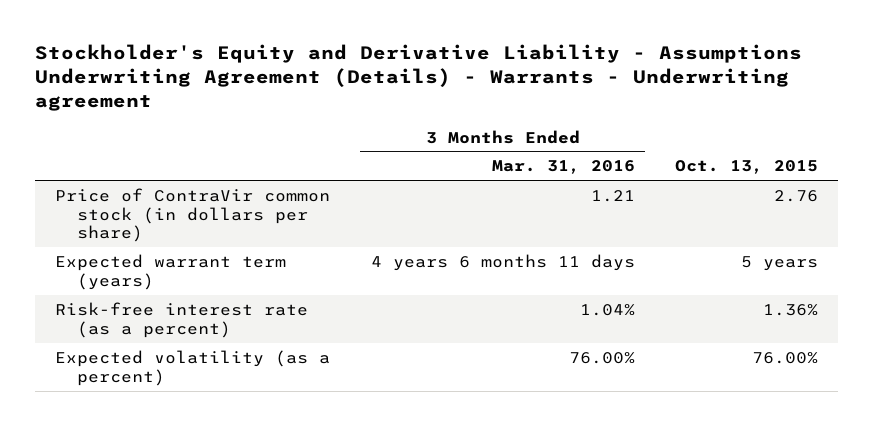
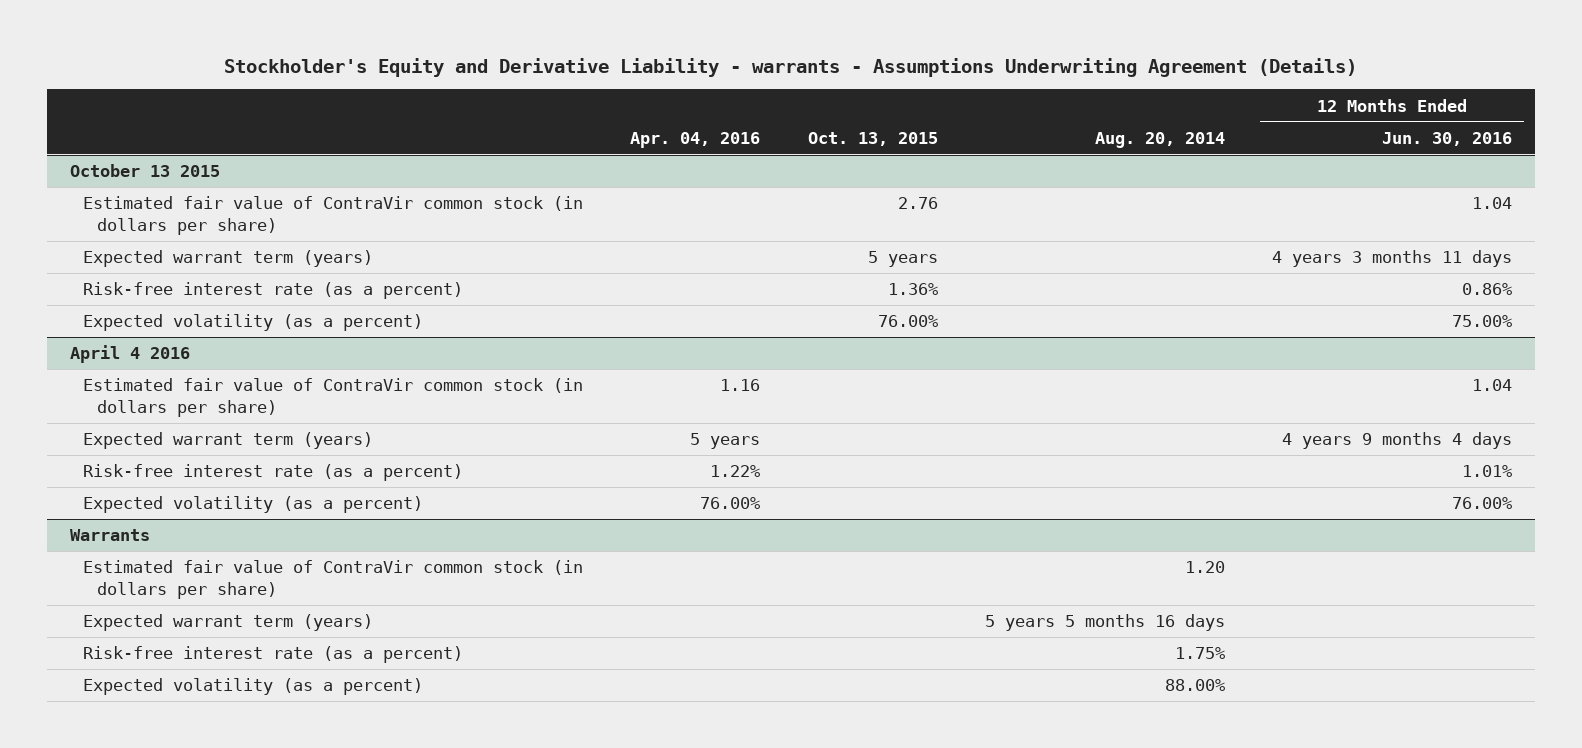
- Stockholder's Equity and Derivative Liability - Assumptions Underwriting Agreement (Details) - Warrants - Underwriting agreement
+ Stockholder's Equity and Derivative Liability - warrants - Assumptions Underwriting Agreement (Details)
- | 3 Months Ended Mar. 31, 2016 | Oct. 13, 2015
+ | Apr. 04, 2016 | Oct. 13, 2015 | Aug. 20, 2014 | 12 Months Ended Jun. 30, 2016
- Price of ContraVir common stock (in dollars per share) | 1.21 | 2.76
+ October 13 2015
+ Estimated fair value of ContraVir common stock (in dollars per share) | | 2.76 | | 1.04
+ April 4 2016
+ Estimated fair value of ContraVir common stock (in dollars per share) | 1.16 | | | 1.04
+ Expected warrant term (years) | 5 years | | | 4 years 9 months 4 days
+ Risk-free interest rate (as a percent) | 1.22% | | | 1.01%
+ Expected volatility (as a percent) | 76.00% | | | 76.00%
+ Warrants
+ Estimated fair value of ContraVir common stock (in dollars per share) | | | 1.20 |
+ Expected warrant term (years) | | | 5 years 5 months 16 days |
+ Risk-free interest rate (as a percent) | | | 1.75% |
+ Expected volatility (as a percent) | | | 88.00% |

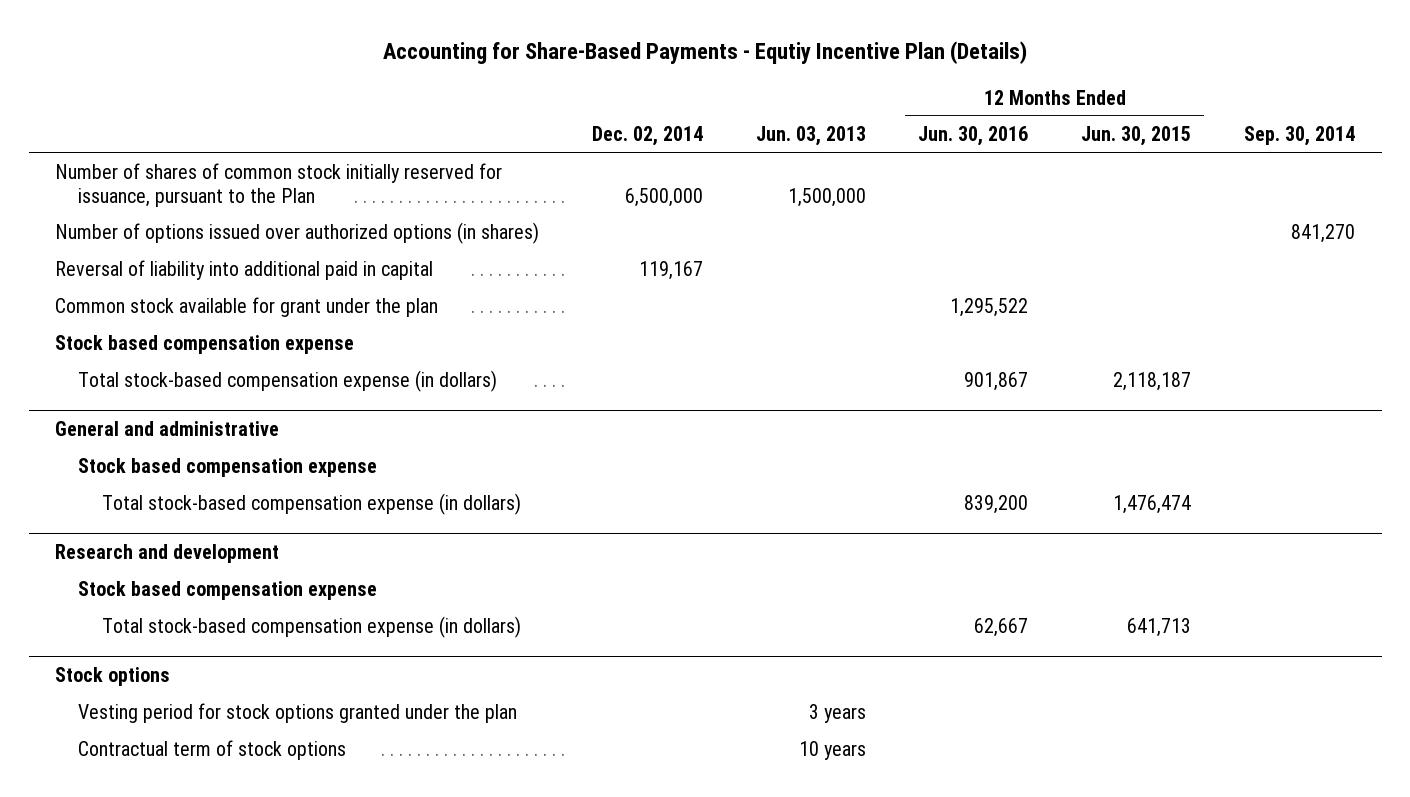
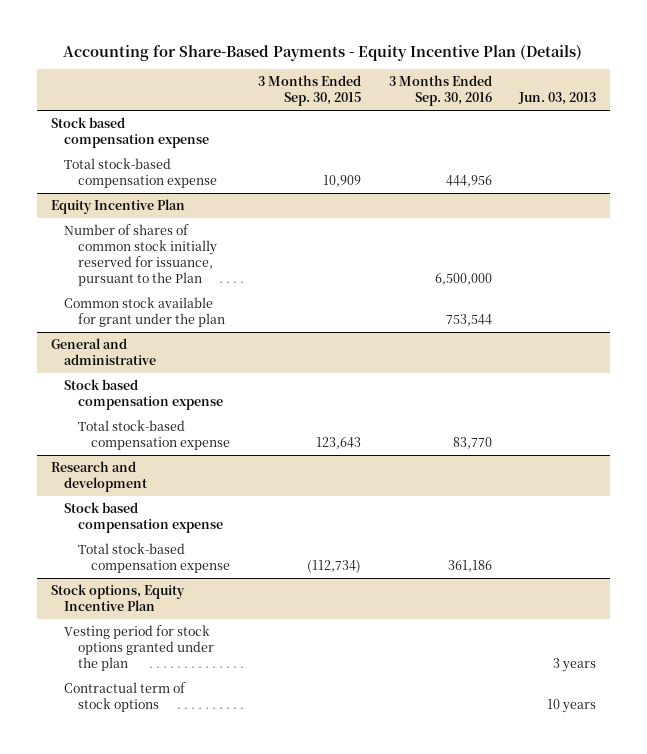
- Accounting for Share-Based Payments - Equtiy Incentive Plan (Details)
+ Accounting for Share-Based Payments - Equity Incentive Plan (Details)
- | Dec. 02, 2014 | Jun. 03, 2013 | 12 Months Ended Jun. 30, 2016 | 12 Months Ended Jun. 30, 2015 | Sep. 30, 2014
+ | 3 Months Ended Sep. 30, 2015 | 3 Months Ended Sep. 30, 2016 | Jun. 03, 2013
- Number of shares of common stock initially reserved for issuance, pursuant to the Plan | 6,500,000 | 1,500,000 | | |
- Number of options issued over authorized options (in shares) | | | | | 841,270
- Reversal of liability into additional paid in capital | 119,167 | | | |
- Common stock available for grant under the plan | | | 1,295,522 | |
- Total stock-based compensation expense (in dollars) | | | 901,867 | 2,118,187 |
+ Total stock-based compensation expense | 10,909 | 444,956 |
+ Equity Incentive Plan
+ Number of shares of common stock initially reserved for issuance, pursuant to the Plan | | 6,500,000 |
+ Common stock available for grant under the plan | | 753,544 |
@ General and administrative
- Total stock-based compensation expense (in dollars) | | | 839,200 | 1,476,474 |
+ Total stock-based compensation expense | 123,643 | 83,770 |
@ Research and development
- Total stock-based compensation expense (in dollars) | | | 62,667 | 641,713 |
- Stock options
@ Research and development
+ Total stock-based compensation expense | (112,734) | 361,186 |
+ Stock options, Equity Incentive Plan

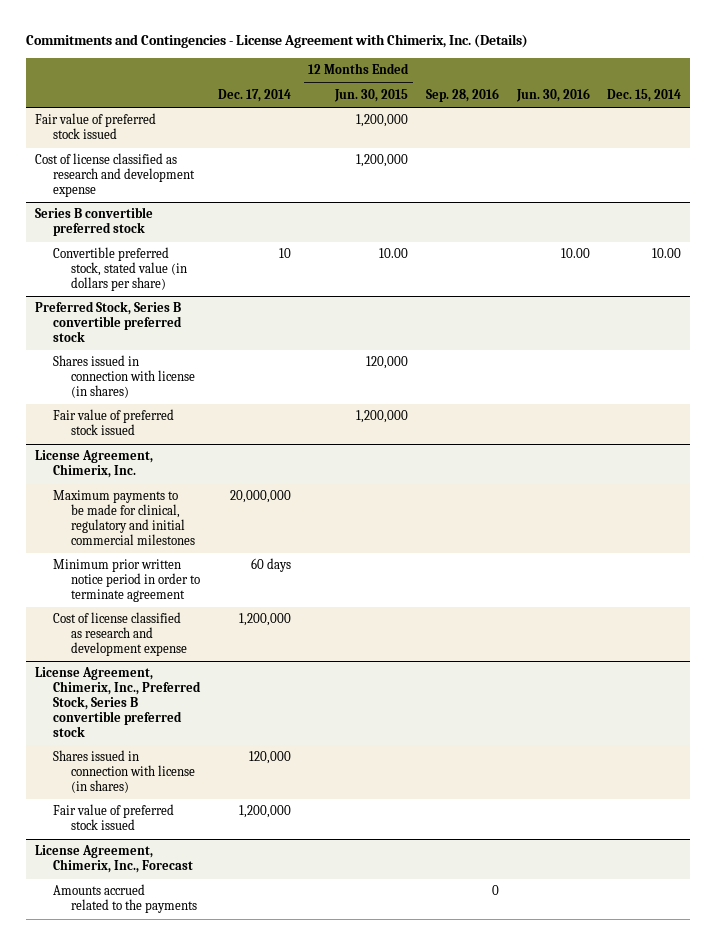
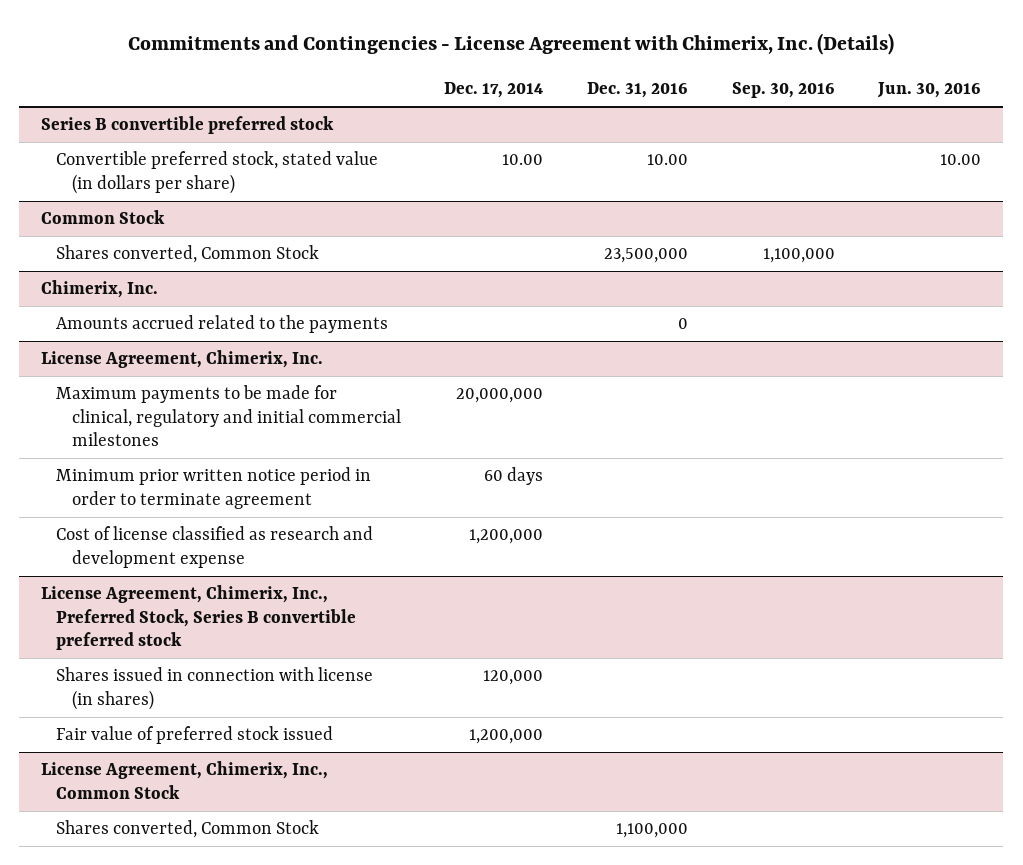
- | Dec. 17, 2014 | 12 Months Ended Jun. 30, 2015 | Sep. 28, 2016 | Jun. 30, 2016 | Dec. 15, 2014
+ | Dec. 17, 2014 | Dec. 31, 2016 | Sep. 30, 2016 | Jun. 30, 2016
- Fair value of preferred stock issued | | 1,200,000 | | |
- Cost of license classified as research and development expense | | 1,200,000 | | |
@ Series B convertible preferred stock
- Convertible preferred stock, stated value (in dollars per share) | 10 | 10.00 | | 10.00 | 10.00
- Preferred Stock, Series B convertible preferred stock
- Shares issued in connection with license (in shares) | | 120,000 | | |
- Fair value of preferred stock issued | | 1,200,000 | | |
@ Series B convertible preferred stock
+ Convertible preferred stock, stated value (in dollars per share) | 10.00 | 10.00 | | 10.00
+ Common Stock
+ Shares converted, Common Stock | | 23,500,000 | 1,100,000 |
+ Chimerix, Inc.
+ Amounts accrued related to the payments | | 0 | |
- License Agreement, Chimerix, Inc., Forecast
- Amounts accrued related to the payments | | | 0 | |
+ License Agreement, Chimerix, Inc., Common Stock
+ Shares converted, Common Stock | | 1,100,000 | |

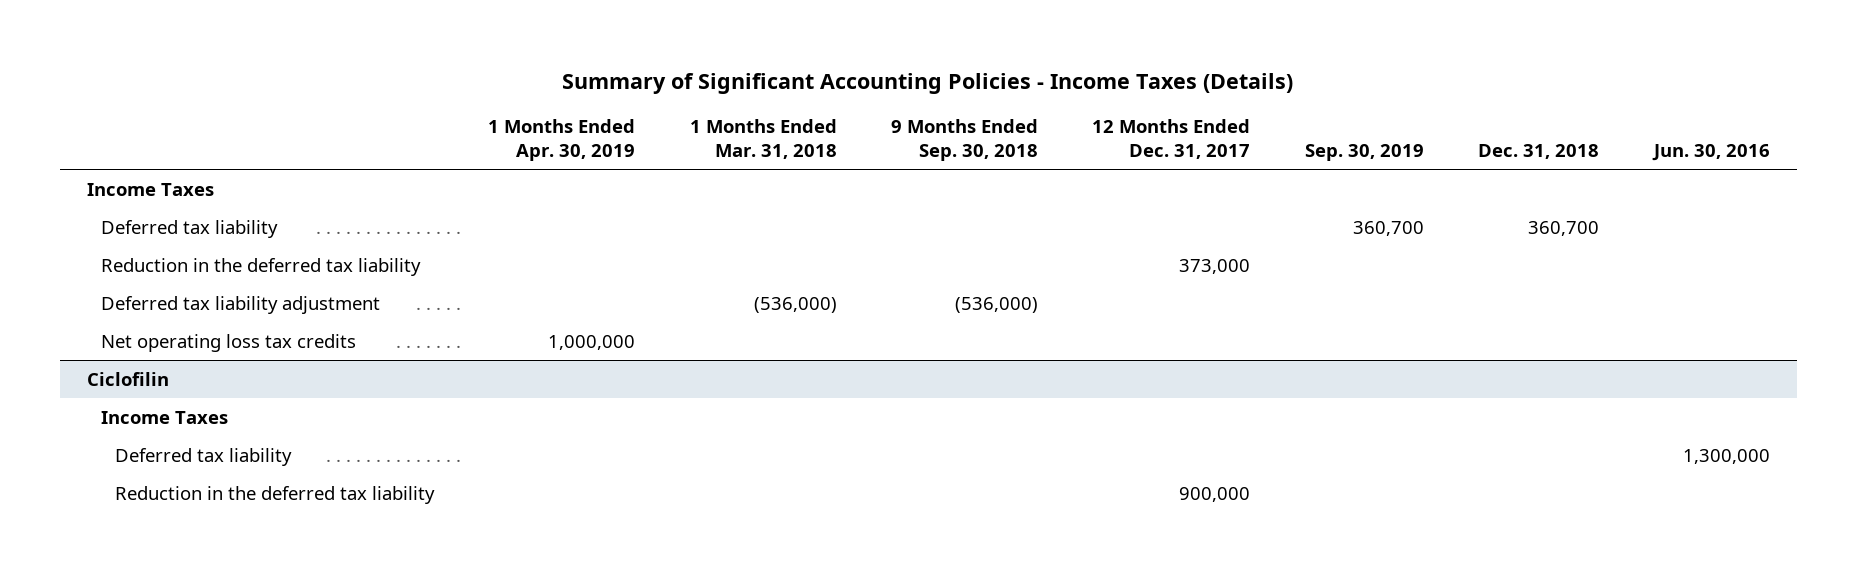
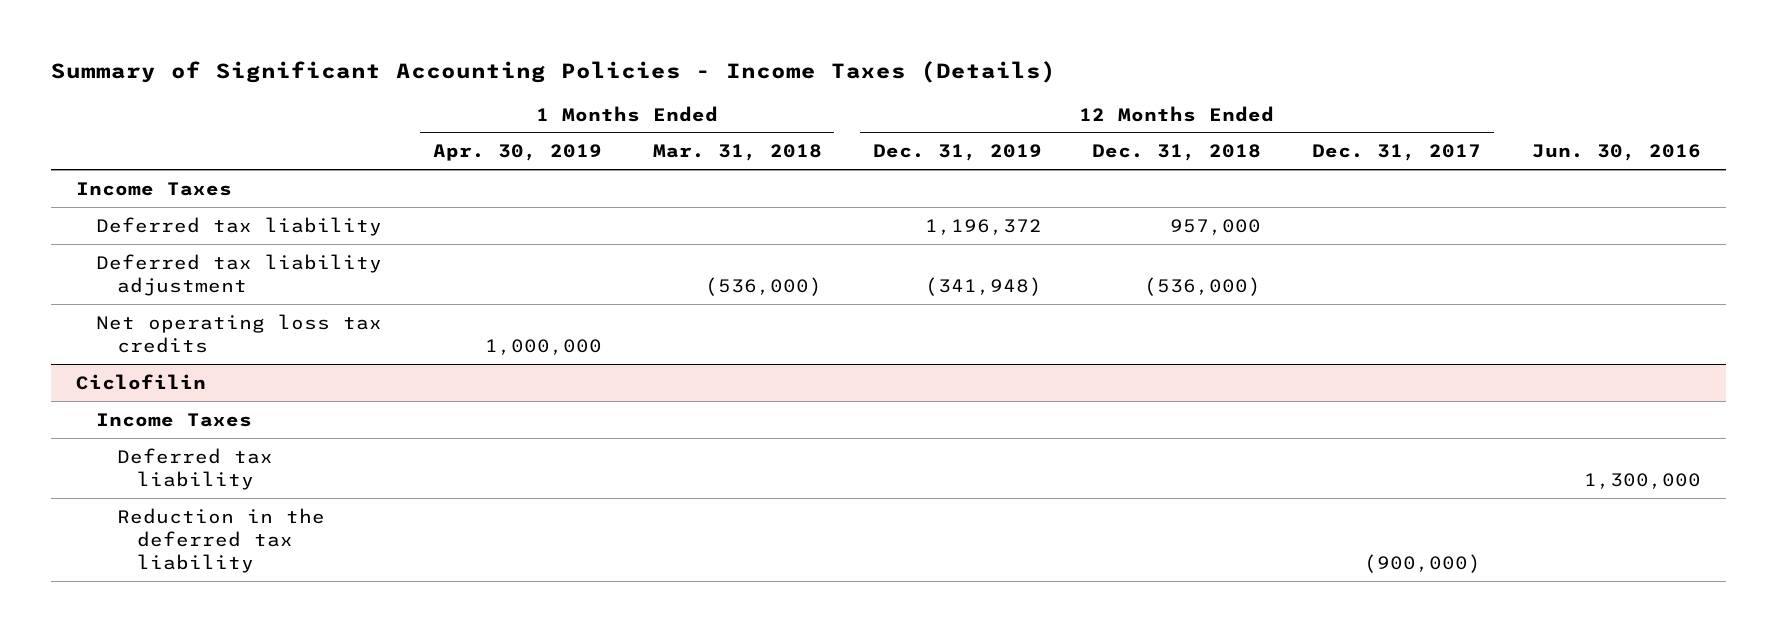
- | 1 Months Ended Apr. 30, 2019 | 1 Months Ended Mar. 31, 2018 | 9 Months Ended Sep. 30, 2018 | 12 Months Ended Dec. 31, 2017 | Sep. 30, 2019 | Dec. 31, 2018 | Jun. 30, 2016
+ | 1 Months Ended Apr. 30, 2019 | 1 Months Ended Mar. 31, 2018 | 12 Months Ended Dec. 31, 2019 | 12 Months Ended Dec. 31, 2018 | 12 Months Ended Dec. 31, 2017 | Jun. 30, 2016
- Reduction in the deferred tax liability | | | | 373,000 | | |
@ Ciclofilin
- Reduction in the deferred tax liability | | | | 900,000 | | |
+ Reduction in the deferred tax liability | | | | | (900,000) |

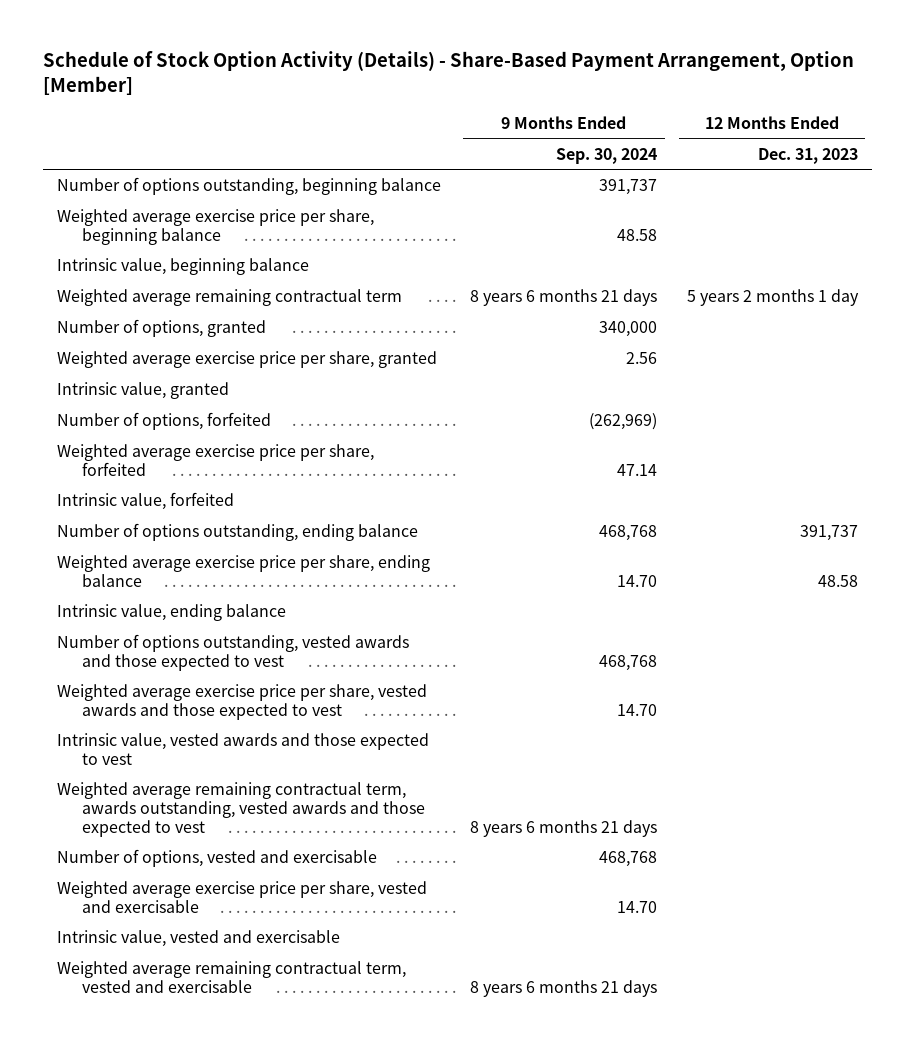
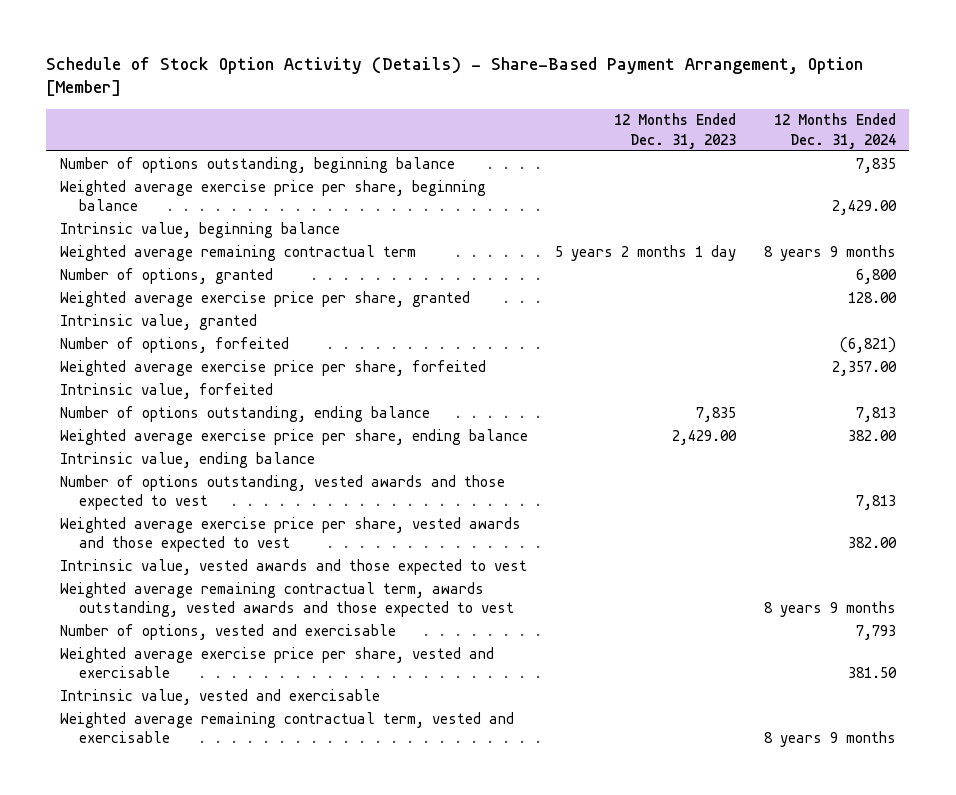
- | 9 Months Ended Sep. 30, 2024 | 12 Months Ended Dec. 31, 2023
+ | 12 Months Ended Dec. 31, 2023 | 12 Months Ended Dec. 31, 2024
- Number of options outstanding, ending balance | 468,768 | 391,737
- Weighted average exercise price per share, ending balance | 14.70 | 48.58
+ Number of options outstanding, ending balance | 7,835 | 7,813
+ Weighted average exercise price per share, ending balance | 2,429.00 | 382.00

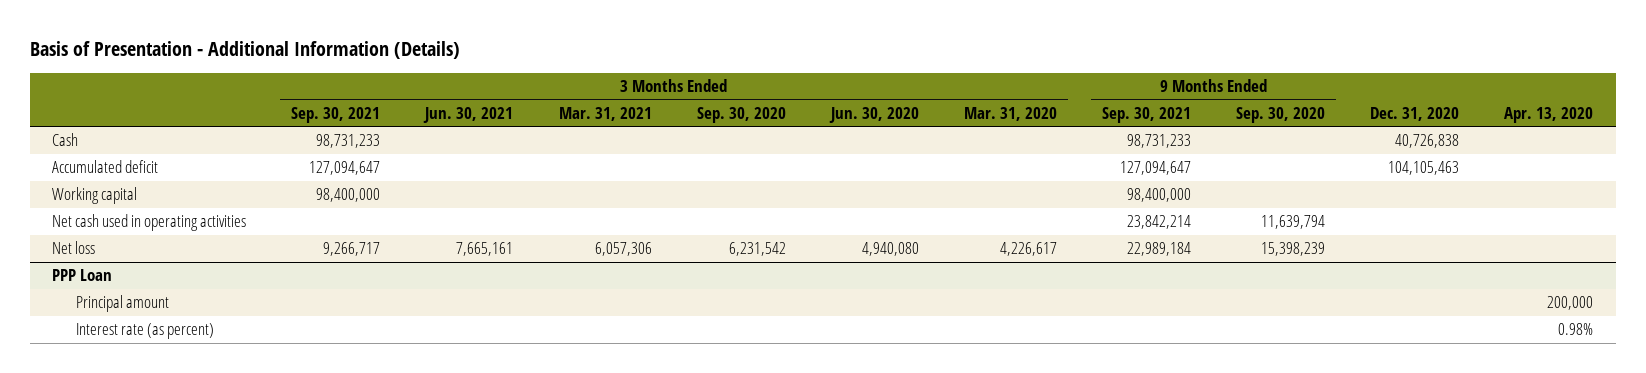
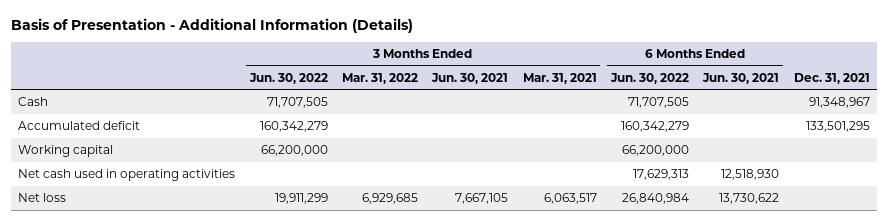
- | 3 Months Ended Sep. 30, 2021 | 3 Months Ended Jun. 30, 2021 | 3 Months Ended Mar. 31, 2021 | 3 Months Ended Sep. 30, 2020 | 3 Months Ended Jun. 30, 2020 | 3 Months Ended Mar. 31, 2020 | 9 Months Ended Sep. 30, 2021 | 9 Months Ended Sep. 30, 2020 | Dec. 31, 2020 | Apr. 13, 2020
+ | 3 Months Ended Jun. 30, 2022 | 3 Months Ended Mar. 31, 2022 | 3 Months Ended Jun. 30, 2021 | 3 Months Ended Mar. 31, 2021 | 6 Months Ended Jun. 30, 2022 | 6 Months Ended Jun. 30, 2021 | Dec. 31, 2021
- Net loss | 9,266,717 | 7,665,161 | 6,057,306 | 6,231,542 | 4,940,080 | 4,226,617 | 22,989,184 | 15,398,239 | |
- PPP Loan
- Principal amount | | | | | | | | | | 200,000
- Interest rate (as percent) | | | | | | | | | | 0.98%
+ Net loss | 19,911,299 | 6,929,685 | 7,667,105 | 6,063,517 | 26,840,984 | 13,730,622 |

